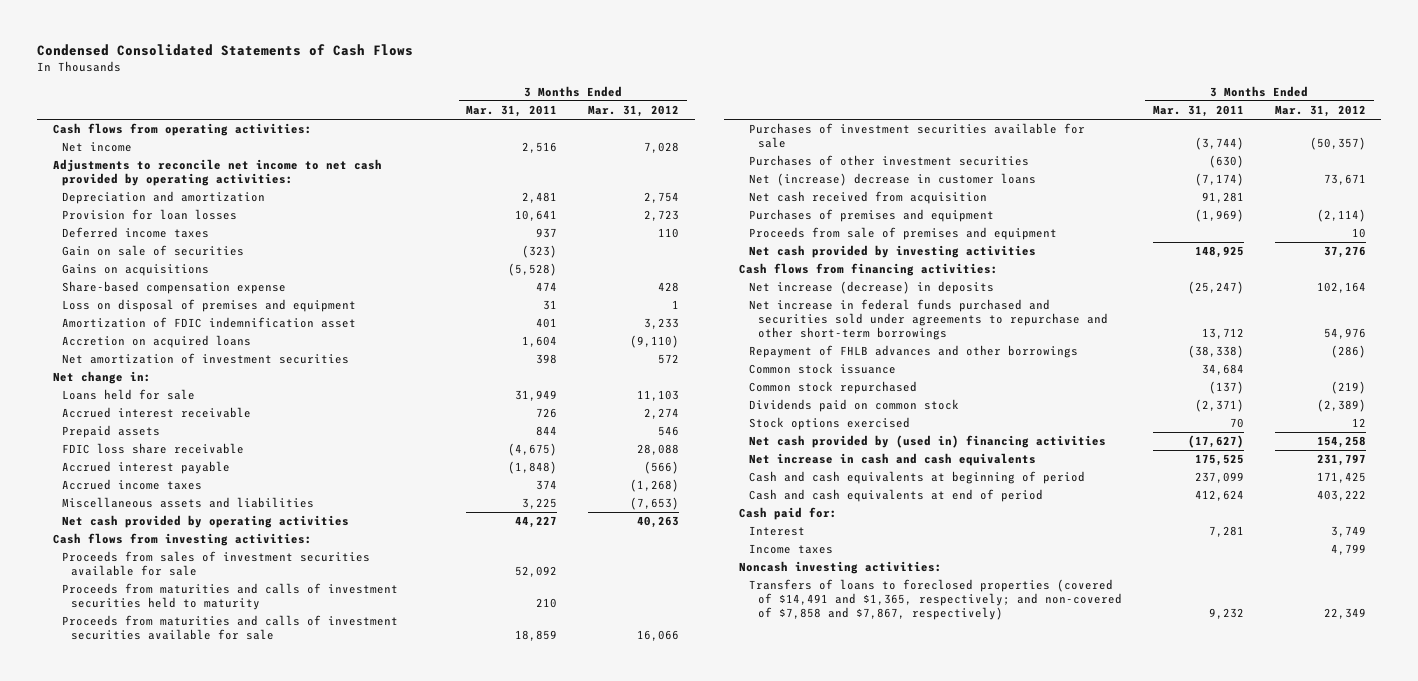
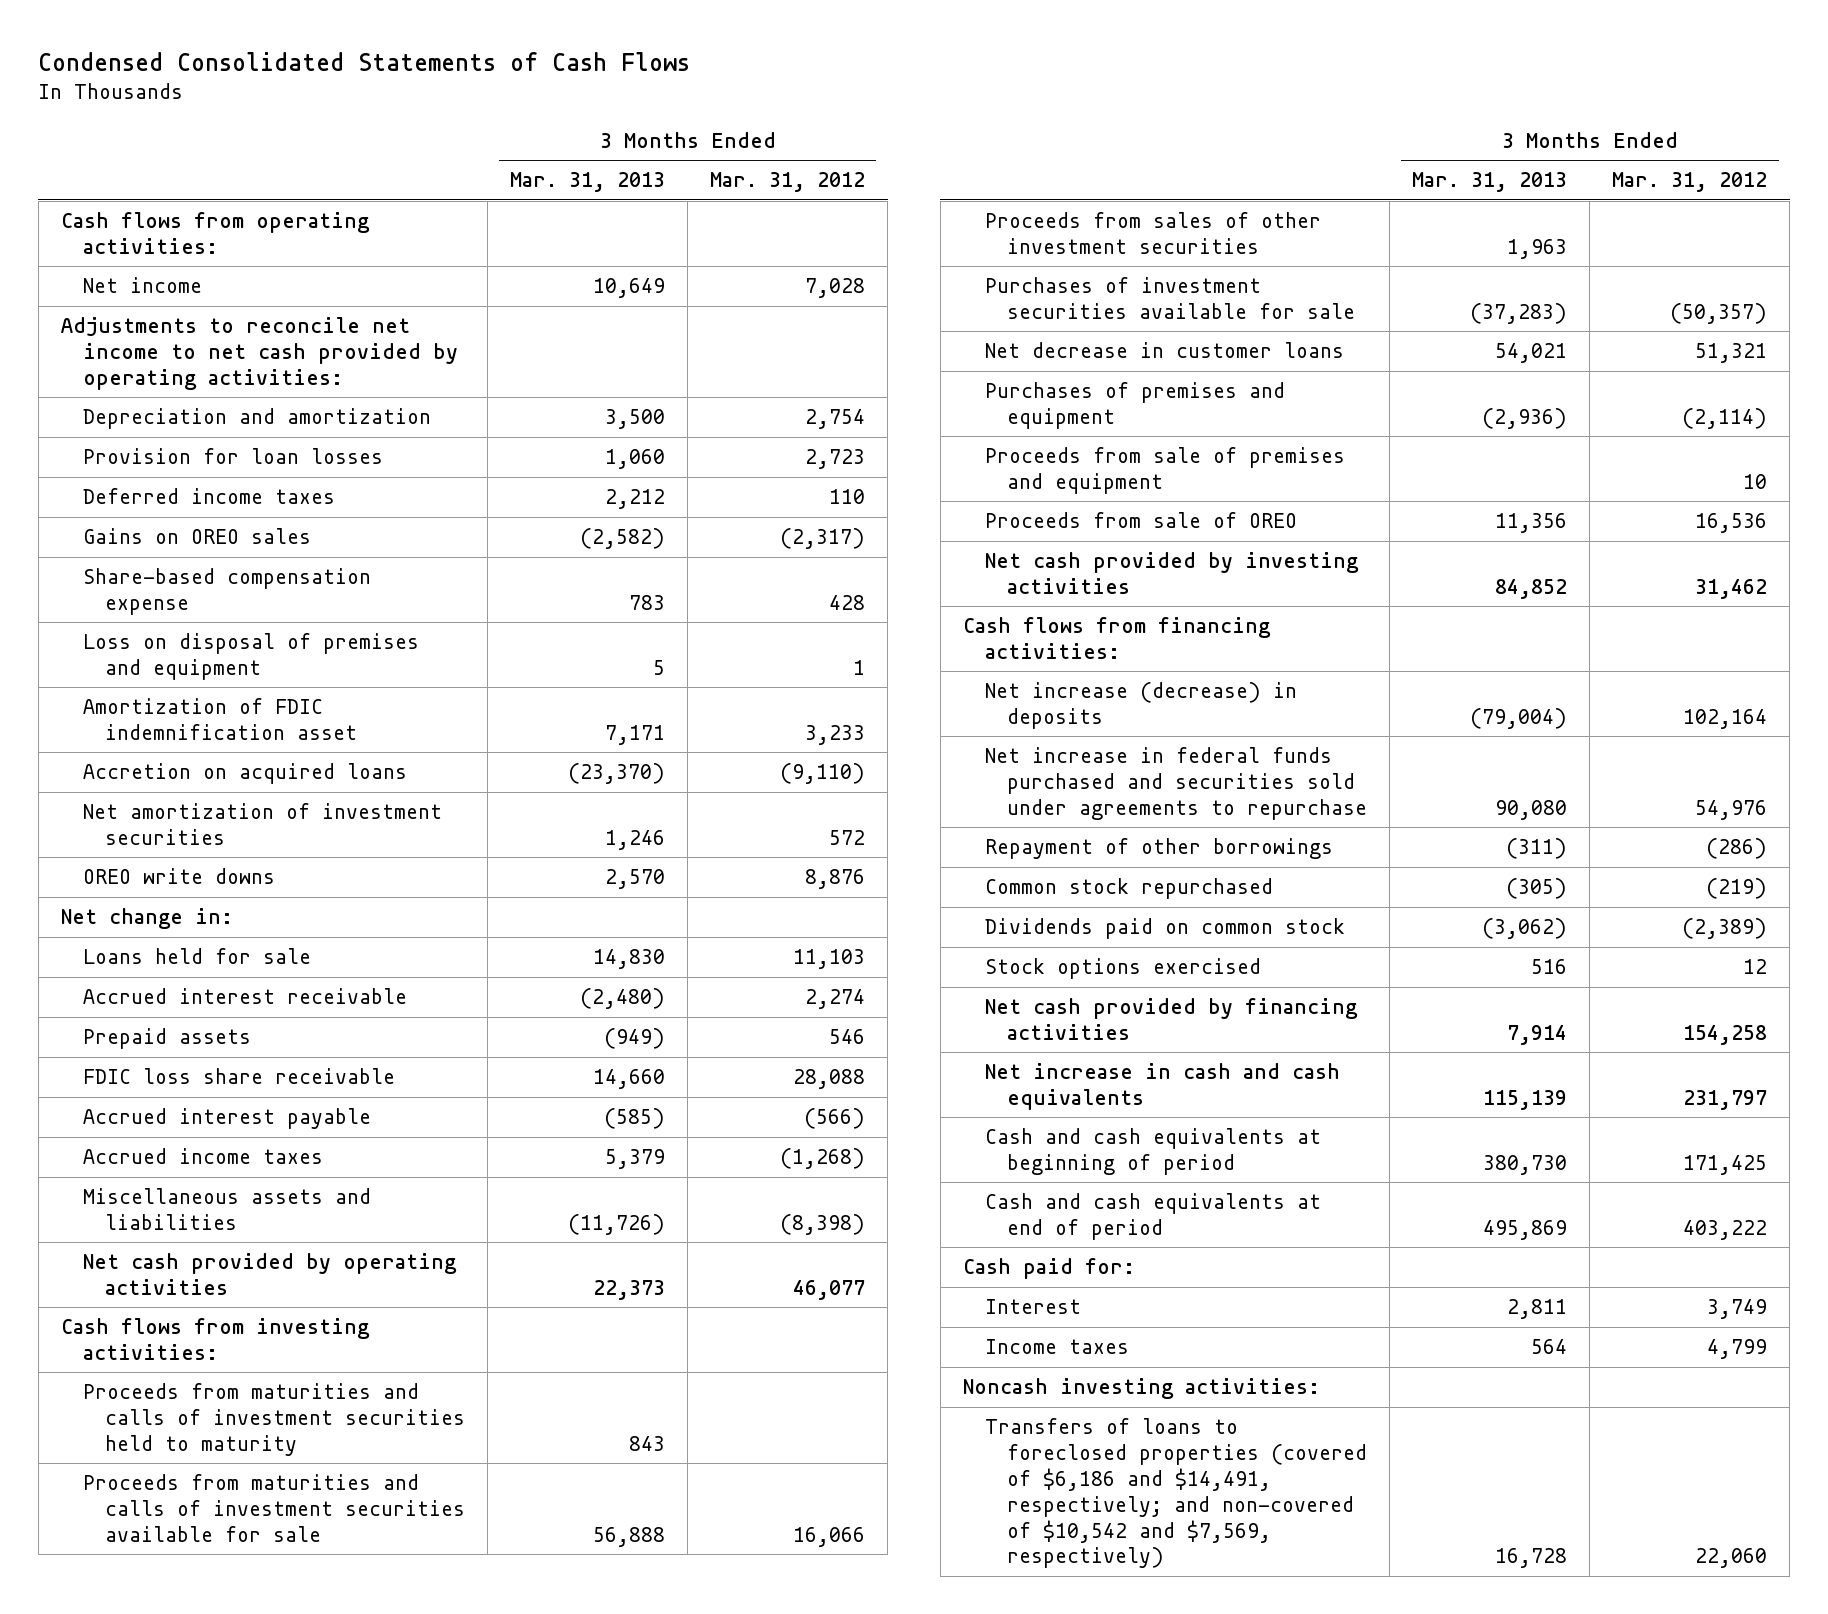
- | 3 Months Ended Mar. 31, 2011 | 3 Months Ended Mar. 31, 2012
+ | 3 Months Ended Mar. 31, 2013 | 3 Months Ended Mar. 31, 2012
- Gain on sale of securities | (323) |
- Gains on acquisitions | (5,528) |
+ Gains on OREO sales | (2,582) | (2,317)
+ OREO write downs | 2,570 | 8,876
- Miscellaneous assets and liabilities | 3,225 | (7,653)
- Net cash provided by operating activities | 44,227 | 40,263
+ Miscellaneous assets and liabilities | (11,726) | (8,398)
+ Net cash provided by operating activities | 22,373 | 46,077
- Proceeds from sales of investment securities available for sale | 52,092 |
+ Proceeds from sales of other investment securities | 1,963 |
- Purchases of other investment securities | (630) |
- Net (increase) decrease in customer loans | (7,174) | 73,671
- Net cash received from acquisition | 91,281 |
+ Net decrease in customer loans | 54,021 | 51,321
- Net cash provided by investing activities | 148,925 | 37,276
+ Proceeds from sale of OREO | 11,356 | 16,536
+ Net cash provided by investing activities | 84,852 | 31,462
- Net increase in federal funds purchased and securities sold under agreements to repurchase and other short-term borrowings | 13,712 | 54,976
- Repayment of FHLB advances and other borrowings | (38,338) | (286)
- Common stock issuance | 34,684 |
+ Net increase in federal funds purchased and securities sold under agreements to repurchase | 90,080 | 54,976
+ Repayment of other borrowings | (311) | (286)
- Net cash provided by (used in) financing activities | (17,627) | 154,258
+ Net cash provided by financing activities | 7,914 | 154,258
- Transfers of loans to foreclosed properties (covered of $14,491 and $1,365, respectively; and non-covered of $7,858 and $7,867, respectively) | 9,232 | 22,349
+ Transfers of loans to foreclosed properties (covered of $6,186 and $14,491, respectively; and non-covered of $10,542 and $7,569, respectively) | 16,728 | 22,060

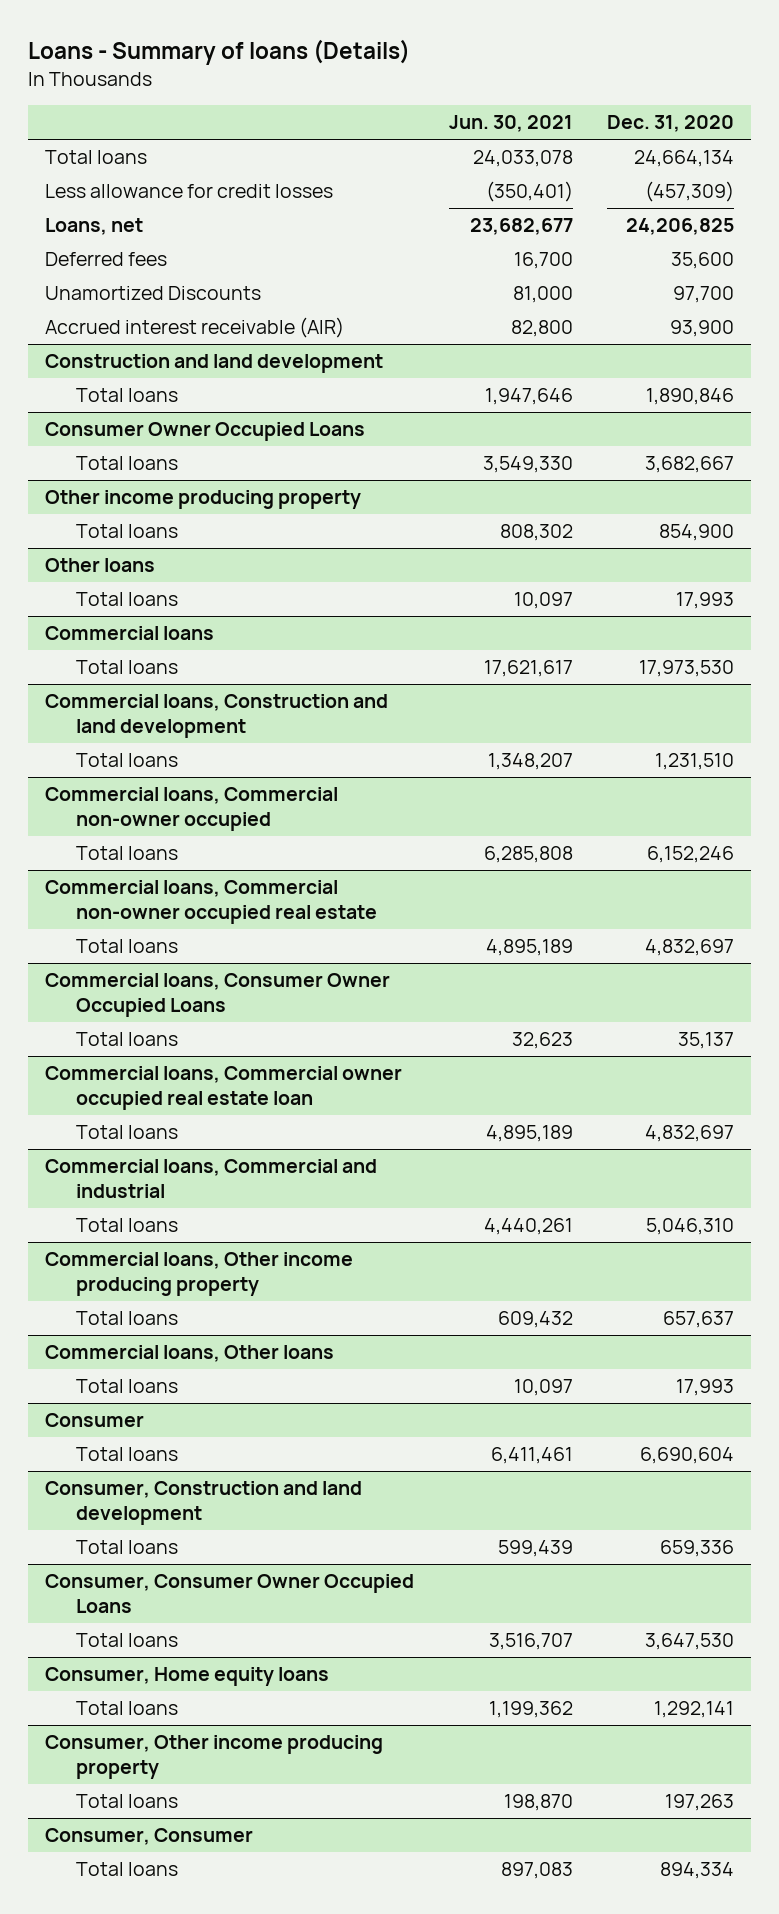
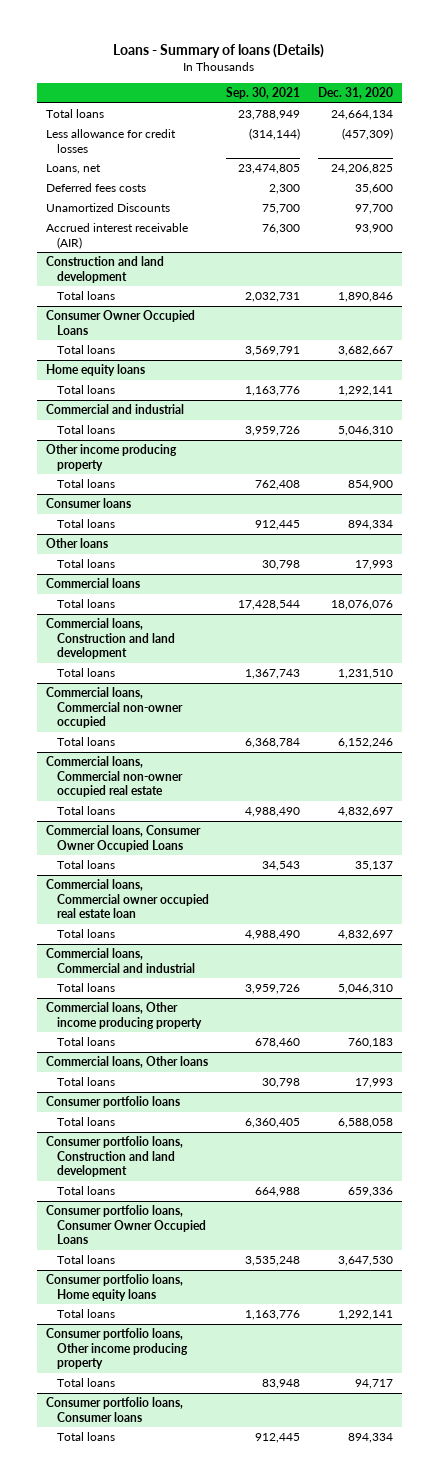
- | Jun. 30, 2021 | Dec. 31, 2020
+ | Sep. 30, 2021 | Dec. 31, 2020
- Deferred fees | 16,700 | 35,600
+ Deferred fees costs | 2,300 | 35,600
+ Home equity loans
+ Total loans | 1,163,776 | 1,292,141
+ Commercial and industrial
+ Total loans | 3,959,726 | 5,046,310
+ Consumer loans
+ Total loans | 912,445 | 894,334
@ Commercial loans
- Total loans | 17,621,617 | 17,973,530
+ Total loans | 17,428,544 | 18,076,076
@ Commercial loans, Other income producing property
- Total loans | 609,432 | 657,637
+ Total loans | 678,460 | 760,183
- Consumer
- Total loans | 6,411,461 | 6,690,604
- Consumer, Construction and land development
+ Consumer portfolio loans
+ Total loans | 6,360,405 | 6,588,058
+ Consumer portfolio loans, Construction and land development
- Consumer, Consumer Owner Occupied Loans
+ Consumer portfolio loans, Consumer Owner Occupied Loans
- Consumer, Home equity loans
+ Consumer portfolio loans, Home equity loans
- Consumer, Other income producing property
- Total loans | 198,870 | 197,263
- Consumer, Consumer
+ Consumer portfolio loans, Other income producing property
+ Total loans | 83,948 | 94,717
+ Consumer portfolio loans, Consumer loans

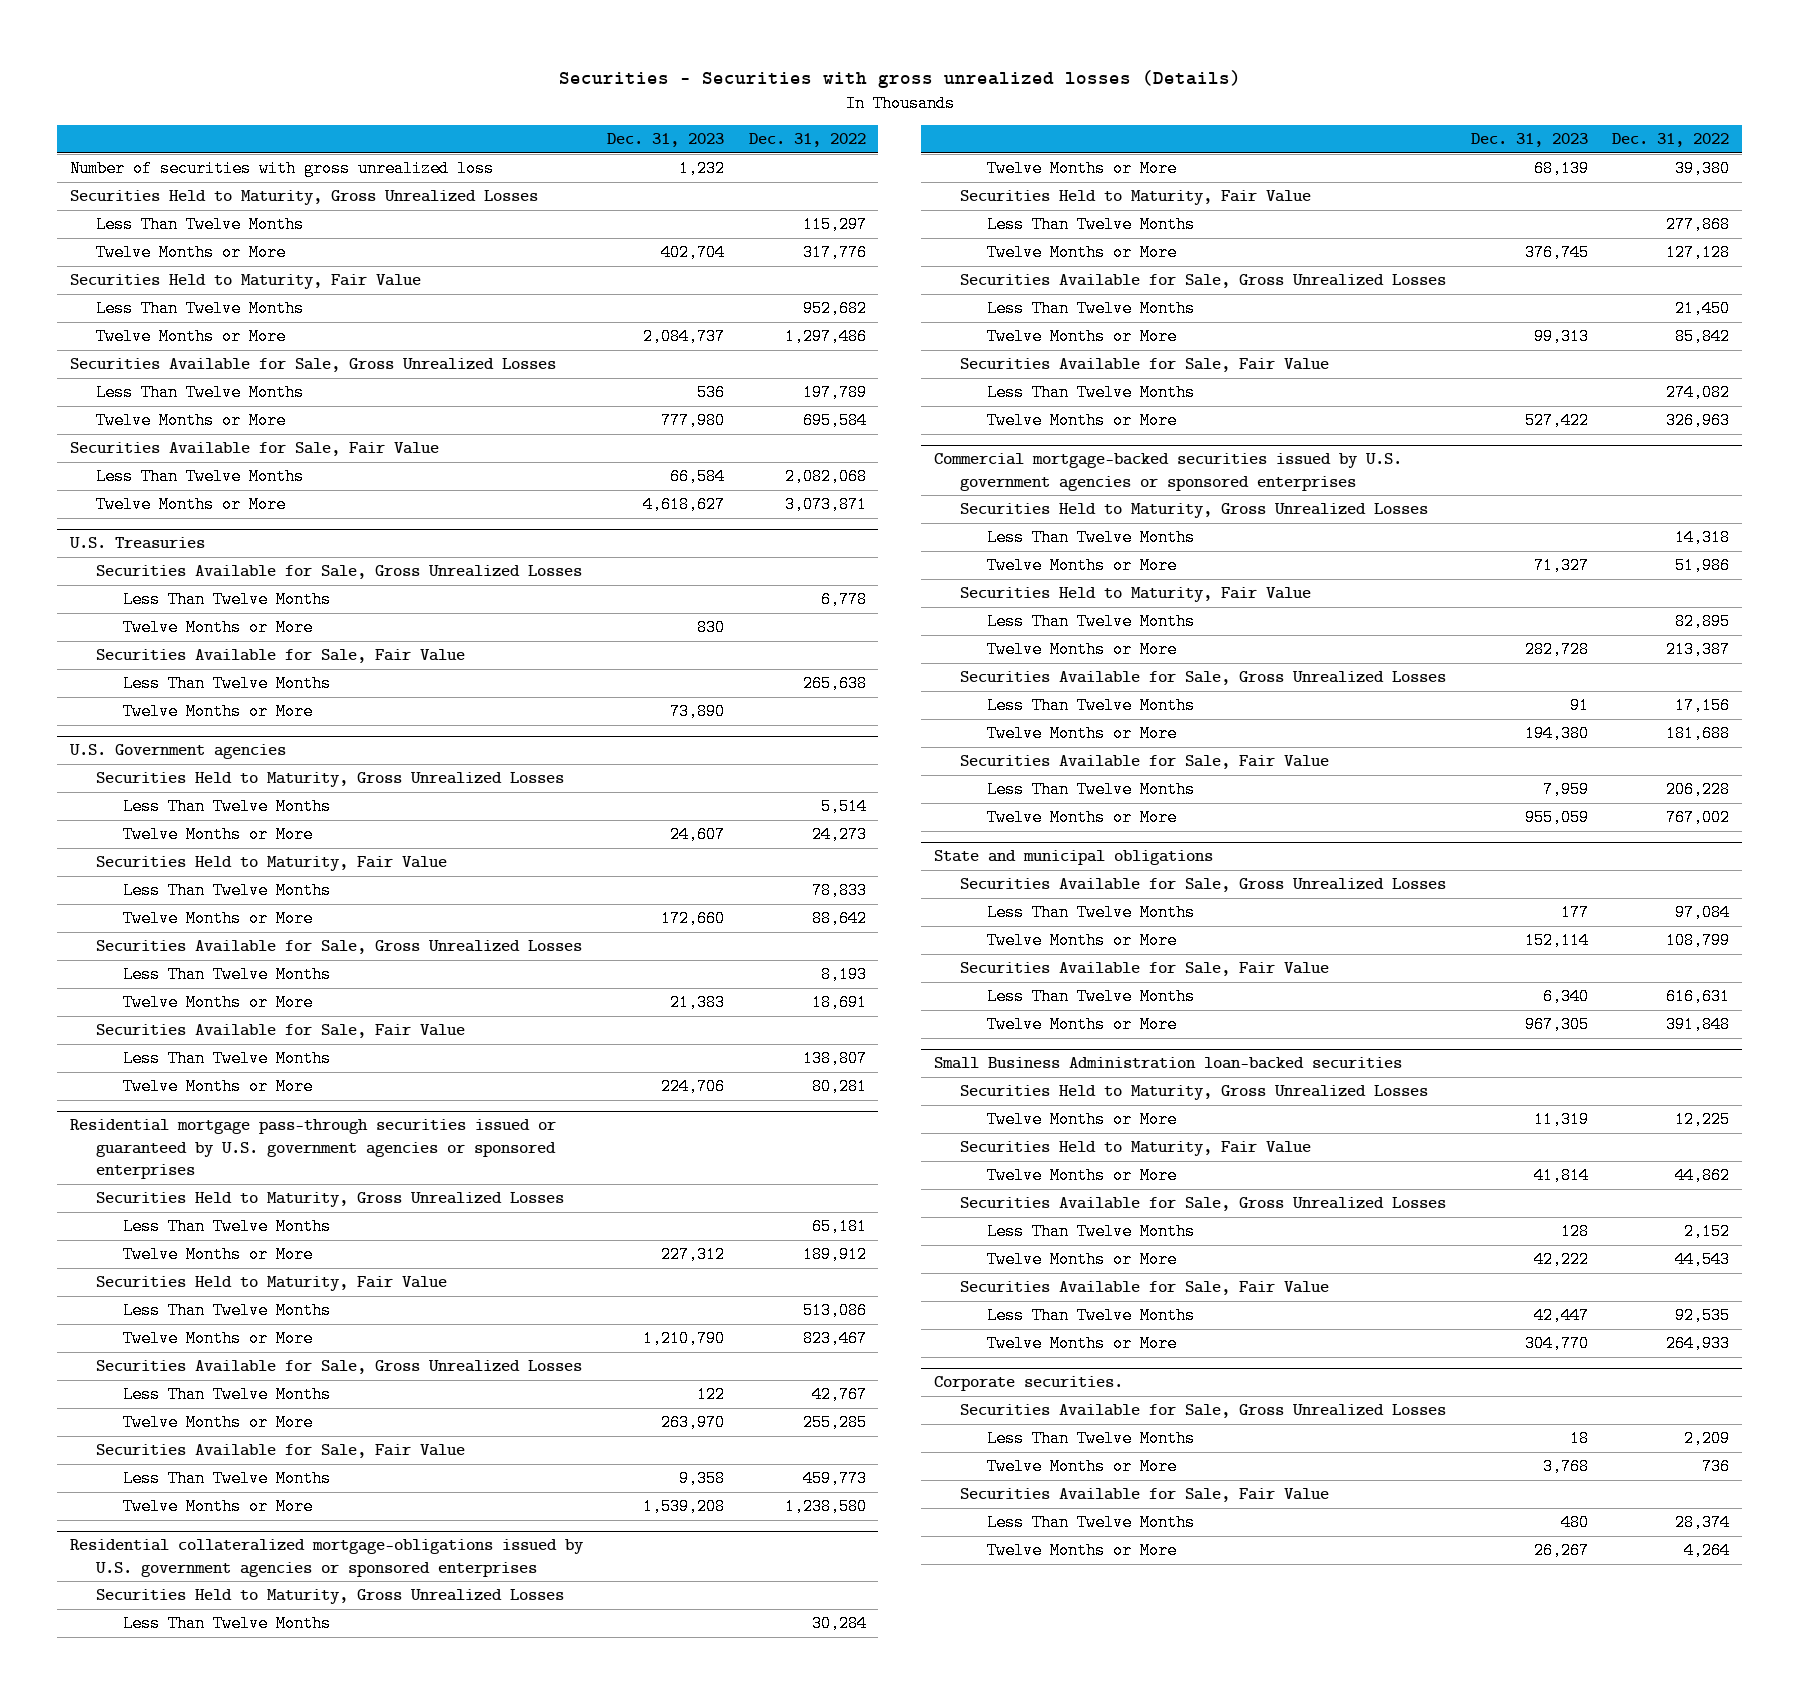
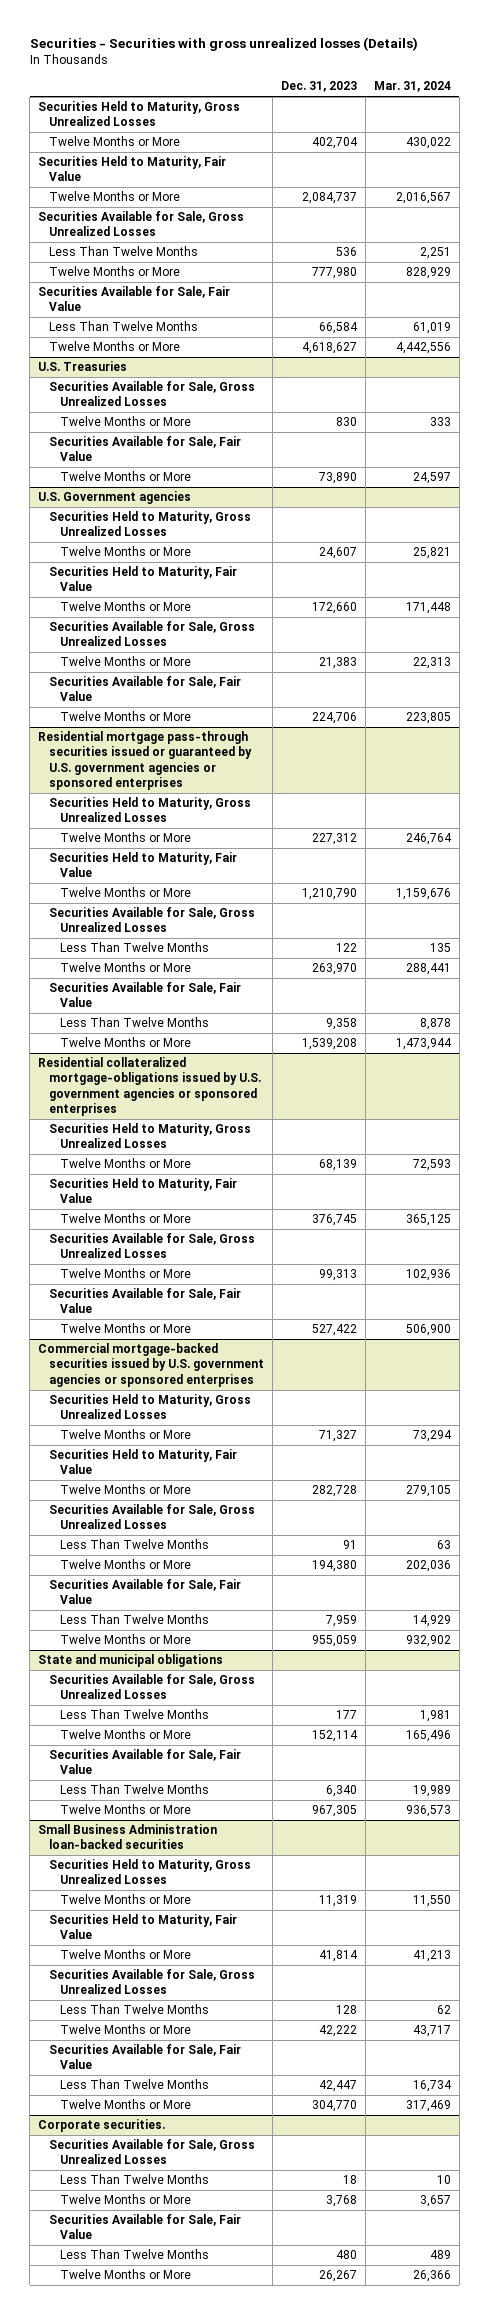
- | Dec. 31, 2023 | Dec. 31, 2022
+ | Dec. 31, 2023 | Mar. 31, 2024
- Number of securities with gross unrealized loss | 1,232 |
- Less Than Twelve Months | | 115,297
- Less Than Twelve Months | | 952,682
@ U.S. Treasuries
- Less Than Twelve Months | | 6,778
- Less Than Twelve Months | | 265,638
@ U.S. Government agencies
- Less Than Twelve Months | | 5,514
- Less Than Twelve Months | | 78,833
- Less Than Twelve Months | | 8,193
- Less Than Twelve Months | | 138,807
@ Residential mortgage pass-through securities issued or guaranteed by U.S. government agencies or sponsored enterprises
- Less Than Twelve Months | | 65,181
- Less Than Twelve Months | | 513,086
@ Residential collateralized mortgage-obligations issued by U.S. government agencies or sponsored enterprises
- Less Than Twelve Months | | 30,284
- Less Than Twelve Months | | 277,868
- Less Than Twelve Months | | 21,450
- Less Than Twelve Months | | 274,082
@ Commercial mortgage-backed securities issued by U.S. government agencies or sponsored enterprises
- Less Than Twelve Months | | 14,318
- Less Than Twelve Months | | 82,895

